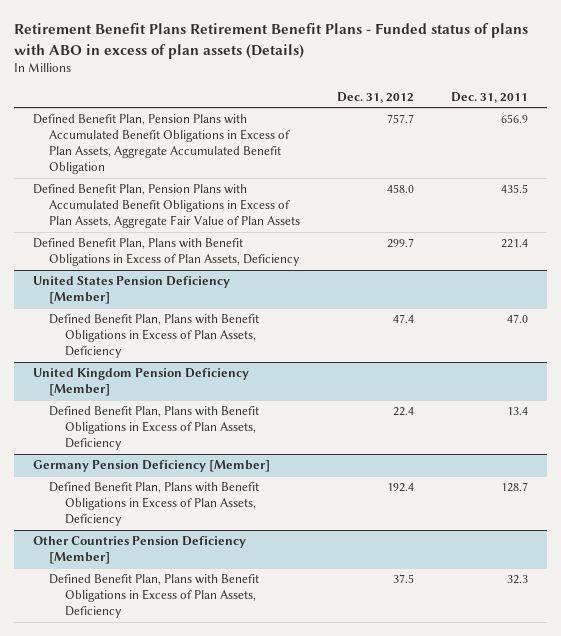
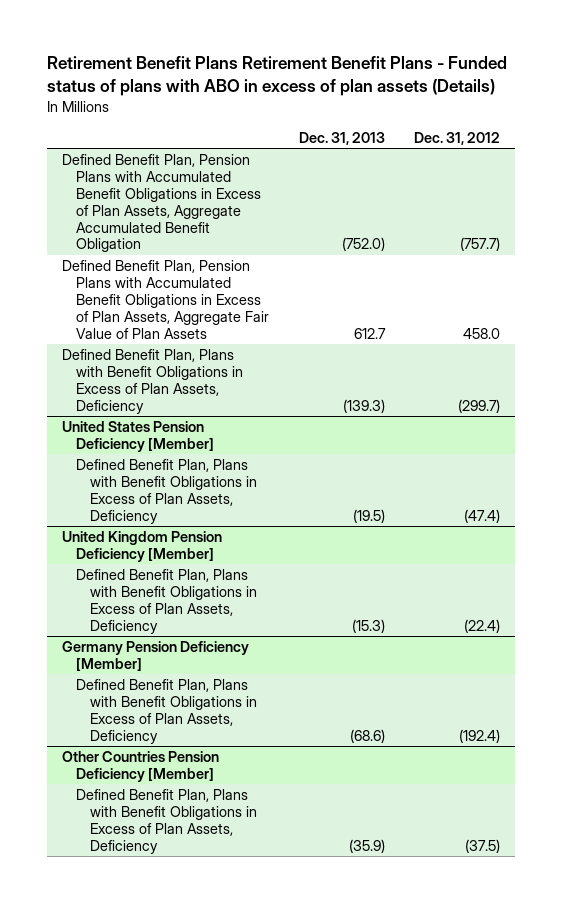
- | Dec. 31, 2012 | Dec. 31, 2011
+ | Dec. 31, 2013 | Dec. 31, 2012
- Defined Benefit Plan, Pension Plans with Accumulated Benefit Obligations in Excess of Plan Assets, Aggregate Accumulated Benefit Obligation | 757.7 | 656.9
+ Defined Benefit Plan, Pension Plans with Accumulated Benefit Obligations in Excess of Plan Assets, Aggregate Accumulated Benefit Obligation | (752.0) | (757.7)
- Defined Benefit Plan, Plans with Benefit Obligations in Excess of Plan Assets, Deficiency | 299.7 | 221.4
+ Defined Benefit Plan, Plans with Benefit Obligations in Excess of Plan Assets, Deficiency | (139.3) | (299.7)
@ United States Pension Deficiency [Member]
- Defined Benefit Plan, Plans with Benefit Obligations in Excess of Plan Assets, Deficiency | 47.4 | 47.0
+ Defined Benefit Plan, Plans with Benefit Obligations in Excess of Plan Assets, Deficiency | (19.5) | (47.4)
@ United Kingdom Pension Deficiency [Member]
- Defined Benefit Plan, Plans with Benefit Obligations in Excess of Plan Assets, Deficiency | 22.4 | 13.4
+ Defined Benefit Plan, Plans with Benefit Obligations in Excess of Plan Assets, Deficiency | (15.3) | (22.4)
@ Germany Pension Deficiency [Member]
- Defined Benefit Plan, Plans with Benefit Obligations in Excess of Plan Assets, Deficiency | 192.4 | 128.7
+ Defined Benefit Plan, Plans with Benefit Obligations in Excess of Plan Assets, Deficiency | (68.6) | (192.4)
@ Other Countries Pension Deficiency [Member]
- Defined Benefit Plan, Plans with Benefit Obligations in Excess of Plan Assets, Deficiency | 37.5 | 32.3
+ Defined Benefit Plan, Plans with Benefit Obligations in Excess of Plan Assets, Deficiency | (35.9) | (37.5)

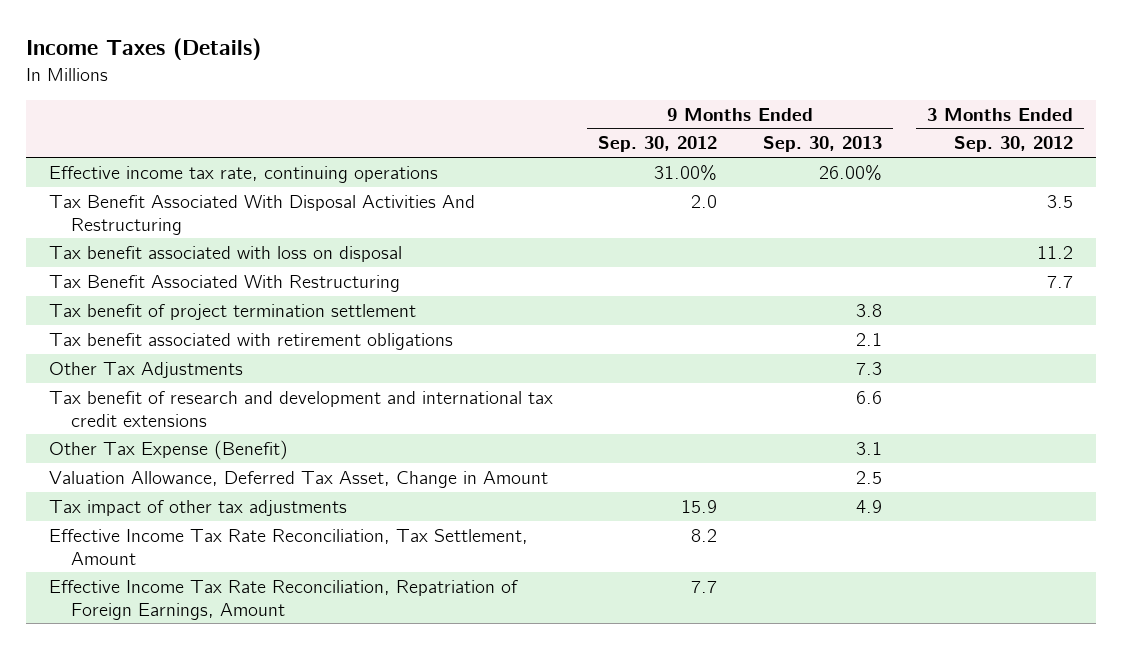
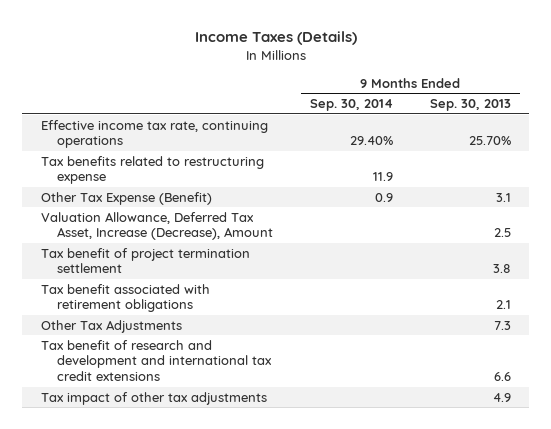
- | 9 Months Ended Sep. 30, 2012 | 9 Months Ended Sep. 30, 2013 | 3 Months Ended Sep. 30, 2012
+ | 9 Months Ended Sep. 30, 2014 | 9 Months Ended Sep. 30, 2013
- Effective income tax rate, continuing operations | 31.00% | 26.00% |
- Tax Benefit Associated With Disposal Activities And Restructuring | 2.0 | | 3.5
- Tax benefit associated with loss on disposal | | | 11.2
- Tax Benefit Associated With Restructuring | | | 7.7
+ Effective income tax rate, continuing operations | 29.40% | 25.70%
+ Tax benefits related to restructuring expense | 11.9 |
moved up: Other Tax Expense (Benefit) | 0.9 | 3.1
+ Valuation Allowance, Deferred Tax Asset, Increase (Decrease), Amount | | 2.5
- Valuation Allowance, Deferred Tax Asset, Change in Amount | | 2.5 |
- Effective Income Tax Rate Reconciliation, Tax Settlement, Amount | 8.2 | |
- Effective Income Tax Rate Reconciliation, Repatriation of Foreign Earnings, Amount | 7.7 | |

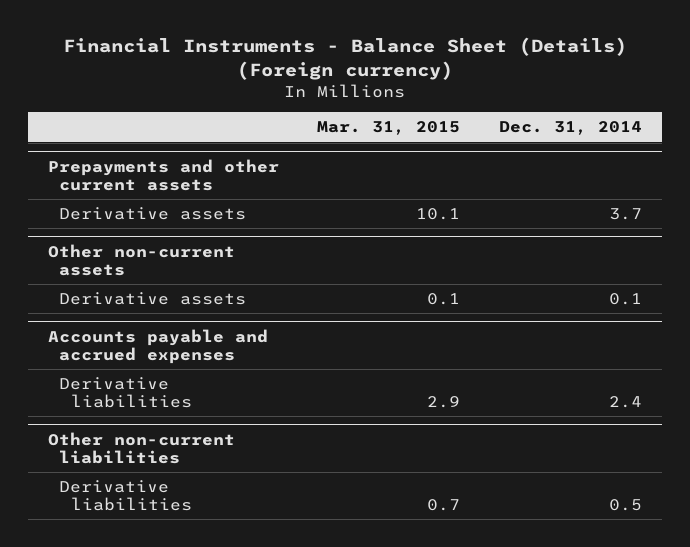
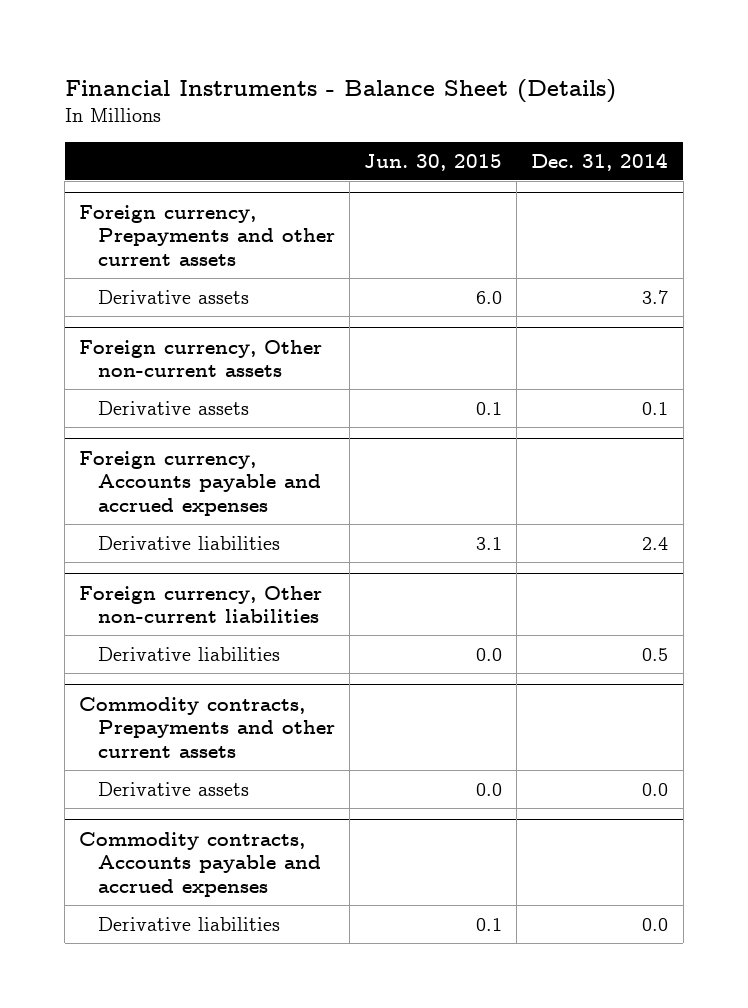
- Financial Instruments - Balance Sheet (Details) (Foreign currency)
+ Financial Instruments - Balance Sheet (Details)
- | Mar. 31, 2015 | Dec. 31, 2014
+ | Jun. 30, 2015 | Dec. 31, 2014
- Prepayments and other current assets
+ Foreign currency, Prepayments and other current assets
- Other non-current assets
+ Foreign currency, Other non-current assets
- Accounts payable and accrued expenses
+ Foreign currency, Accounts payable and accrued expenses
- Other non-current liabilities
+ Foreign currency, Other non-current liabilities
+ Commodity contracts, Prepayments and other current assets
+ Derivative assets | 0.0 | 0.0
+ Commodity contracts, Accounts payable and accrued expenses
+ Derivative liabilities | 0.1 | 0.0

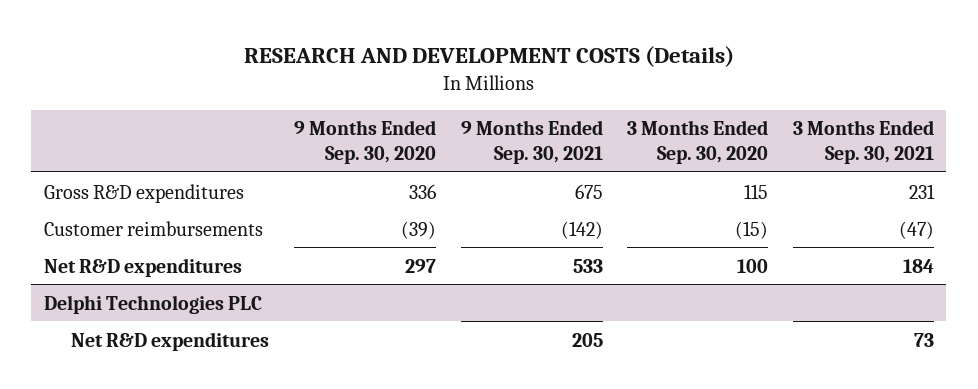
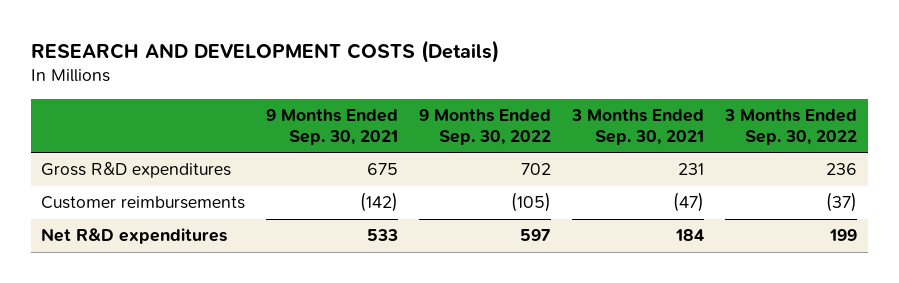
- | 9 Months Ended Sep. 30, 2020 | 9 Months Ended Sep. 30, 2021 | 3 Months Ended Sep. 30, 2020 | 3 Months Ended Sep. 30, 2021
+ | 9 Months Ended Sep. 30, 2021 | 9 Months Ended Sep. 30, 2022 | 3 Months Ended Sep. 30, 2021 | 3 Months Ended Sep. 30, 2022
- Delphi Technologies PLC
- Net R&D expenditures | | 205 | | 73

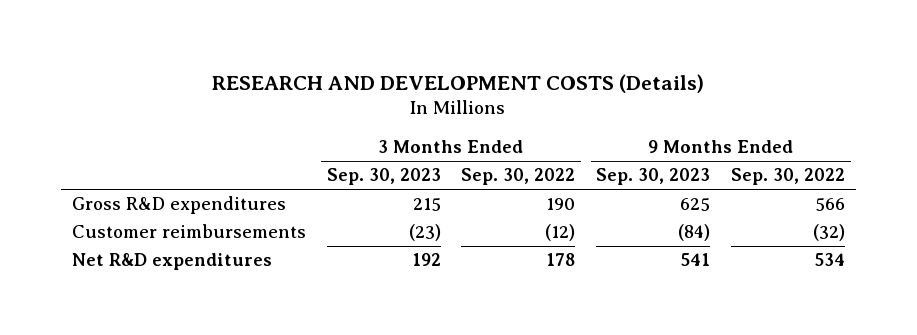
- | 9 Months Ended Sep. 30, 2021 | 9 Months Ended Sep. 30, 2022 | 3 Months Ended Sep. 30, 2021 | 3 Months Ended Sep. 30, 2022
+ | 3 Months Ended Sep. 30, 2023 | 3 Months Ended Sep. 30, 2022 | 9 Months Ended Sep. 30, 2023 | 9 Months Ended Sep. 30, 2022
- Gross R&D expenditures | 675 | 702 | 231 | 236
- Customer reimbursements | (142) | (105) | (47) | (37)
- Net R&D expenditures | 533 | 597 | 184 | 199
+ Gross R&D expenditures | 215 | 190 | 625 | 566
+ Customer reimbursements | (23) | (12) | (84) | (32)
+ Net R&D expenditures | 192 | 178 | 541 | 534

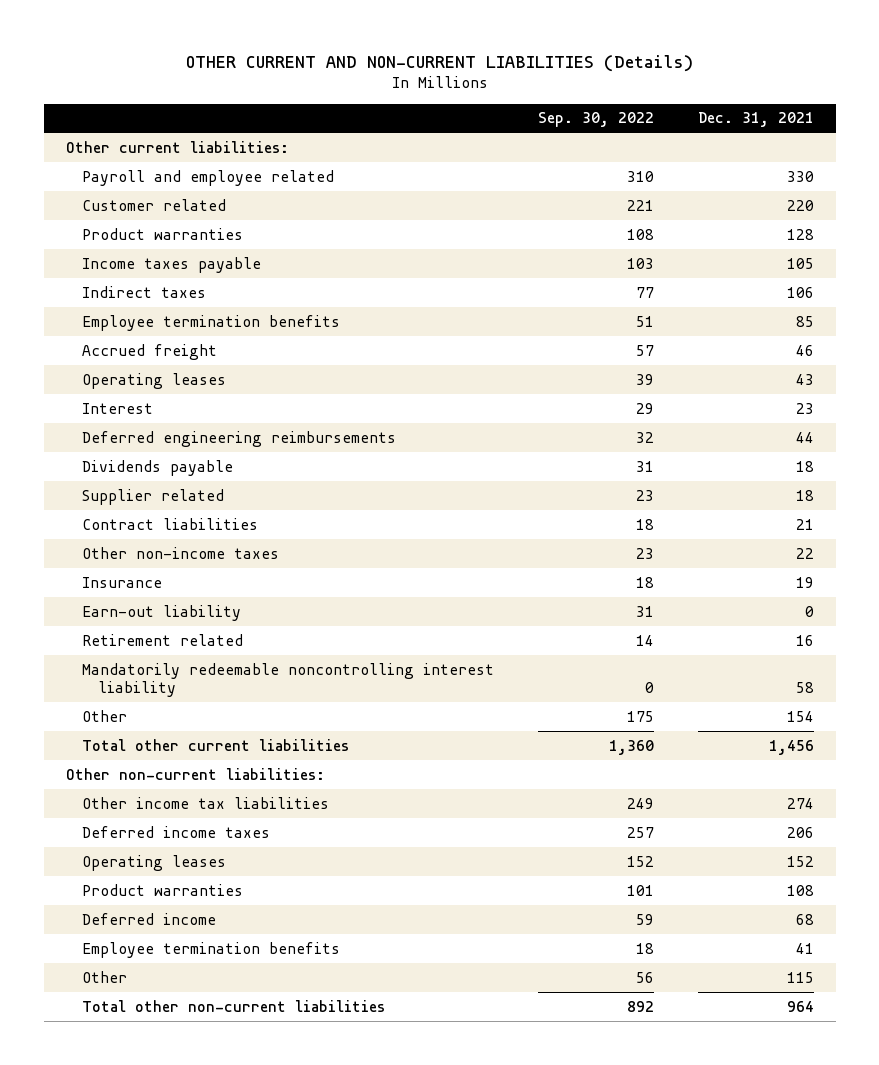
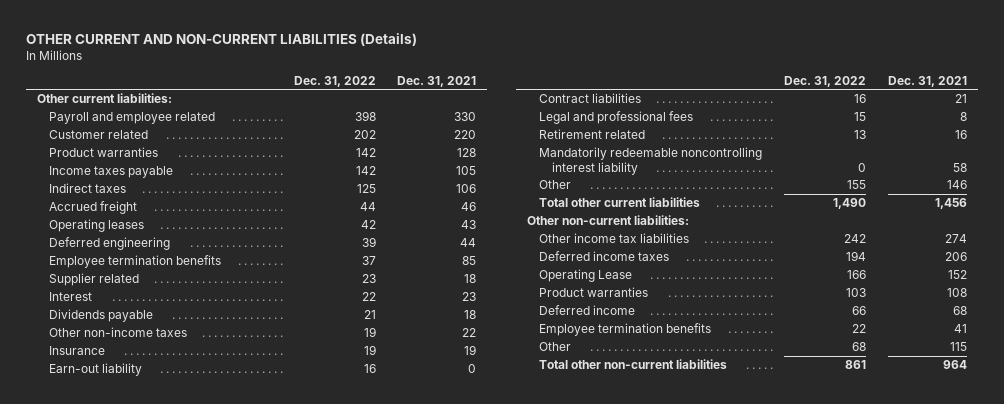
- | Sep. 30, 2022 | Dec. 31, 2021
+ | Dec. 31, 2022 | Dec. 31, 2021
+ Deferred engineering | 39 | 44
moved down: Employee termination benefits | 37 | 85
moved up: Supplier related | 23 | 18
- Deferred engineering reimbursements | 32 | 44
moved down: Contract liabilities | 16 | 21
+ Legal and professional fees | 15 | 8
- Other | 175 | 154
+ Other | 155 | 146
- Operating leases | 152 | 152
+ Operating Lease | 166 | 152

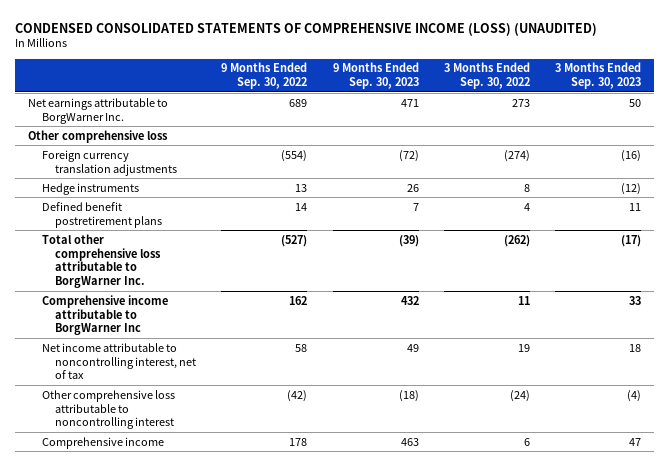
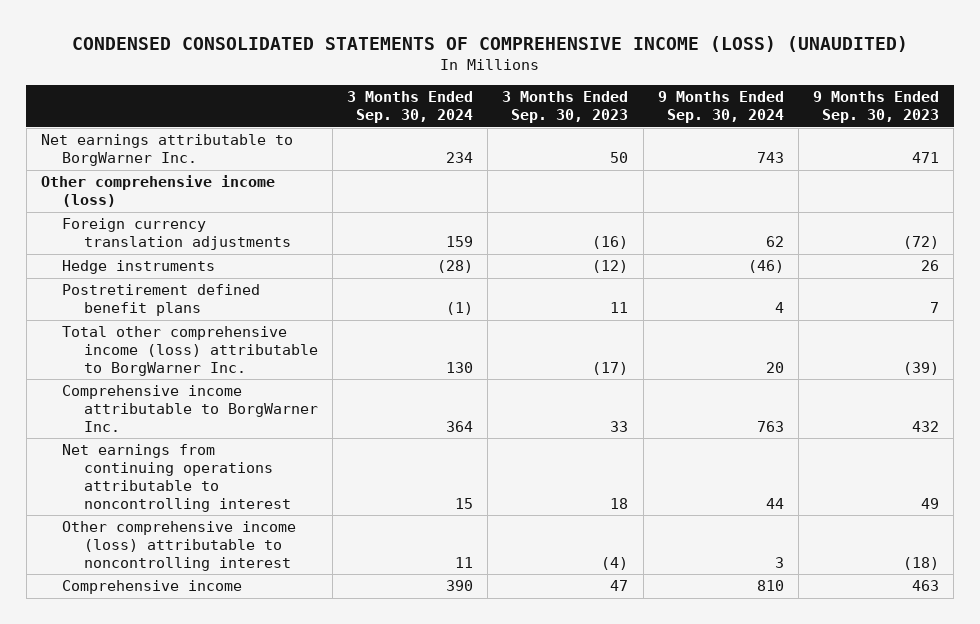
- | 9 Months Ended Sep. 30, 2022 | 9 Months Ended Sep. 30, 2023 | 3 Months Ended Sep. 30, 2022 | 3 Months Ended Sep. 30, 2023
+ | 3 Months Ended Sep. 30, 2024 | 3 Months Ended Sep. 30, 2023 | 9 Months Ended Sep. 30, 2024 | 9 Months Ended Sep. 30, 2023
- Other comprehensive loss
+ Other comprehensive income (loss)
- Defined benefit postretirement plans | 14 | 7 | 4 | 11
- Total other comprehensive loss attributable to BorgWarner Inc. | (527) | (39) | (262) | (17)
- Comprehensive income attributable to BorgWarner Inc | 162 | 432 | 11 | 33
- Net income attributable to noncontrolling interest, net of tax | 58 | 49 | 19 | 18
- Other comprehensive loss attributable to noncontrolling interest | (42) | (18) | (24) | (4)
+ Postretirement defined benefit plans | (1) | 11 | 4 | 7
+ Total other comprehensive income (loss) attributable to BorgWarner Inc. | 130 | (17) | 20 | (39)
+ Comprehensive income attributable to BorgWarner Inc. | 364 | 33 | 763 | 432
+ Net earnings from continuing operations attributable to noncontrolling interest | 15 | 18 | 44 | 49
+ Other comprehensive income (loss) attributable to noncontrolling interest | 11 | (4) | 3 | (18)

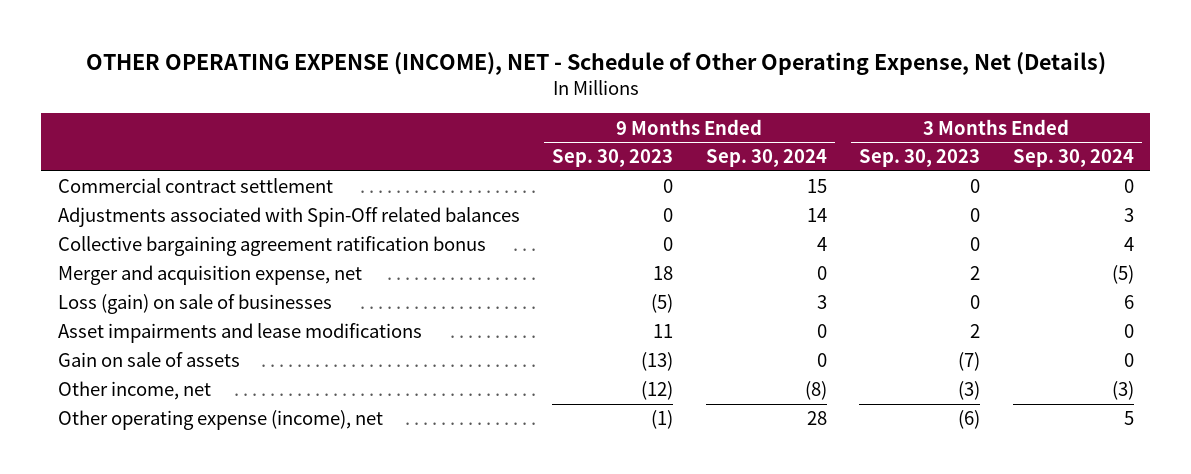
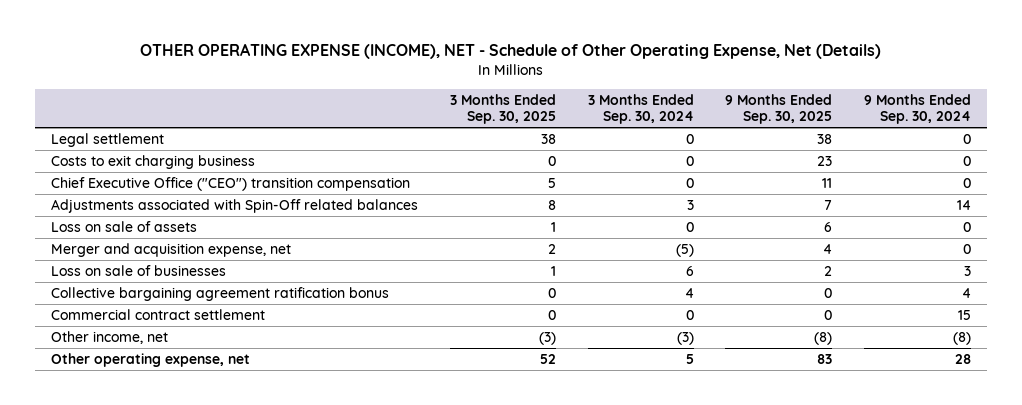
- | 9 Months Ended Sep. 30, 2023 | 9 Months Ended Sep. 30, 2024 | 3 Months Ended Sep. 30, 2023 | 3 Months Ended Sep. 30, 2024
+ | 3 Months Ended Sep. 30, 2025 | 3 Months Ended Sep. 30, 2024 | 9 Months Ended Sep. 30, 2025 | 9 Months Ended Sep. 30, 2024
+ Legal settlement | 38 | 0 | 38 | 0
+ Costs to exit charging business | 0 | 0 | 23 | 0
+ Chief Executive Office ("CEO") transition compensation | 5 | 0 | 11 | 0
+ Loss on sale of assets | 1 | 0 | 6 | 0
- Loss (gain) on sale of businesses | (5) | 3 | 0 | 6
- Asset impairments and lease modifications | 11 | 0 | 2 | 0
- Gain on sale of assets | (13) | 0 | (7) | 0
+ Loss on sale of businesses | 1 | 6 | 2 | 3
moved down: Collective bargaining agreement ratification bonus | 0 | 4 | 0 | 4
moved down: Commercial contract settlement | 0 | 0 | 0 | 15
- Other operating expense (income), net | (1) | 28 | (6) | 5
+ Other operating expense, net | 52 | 5 | 83 | 28

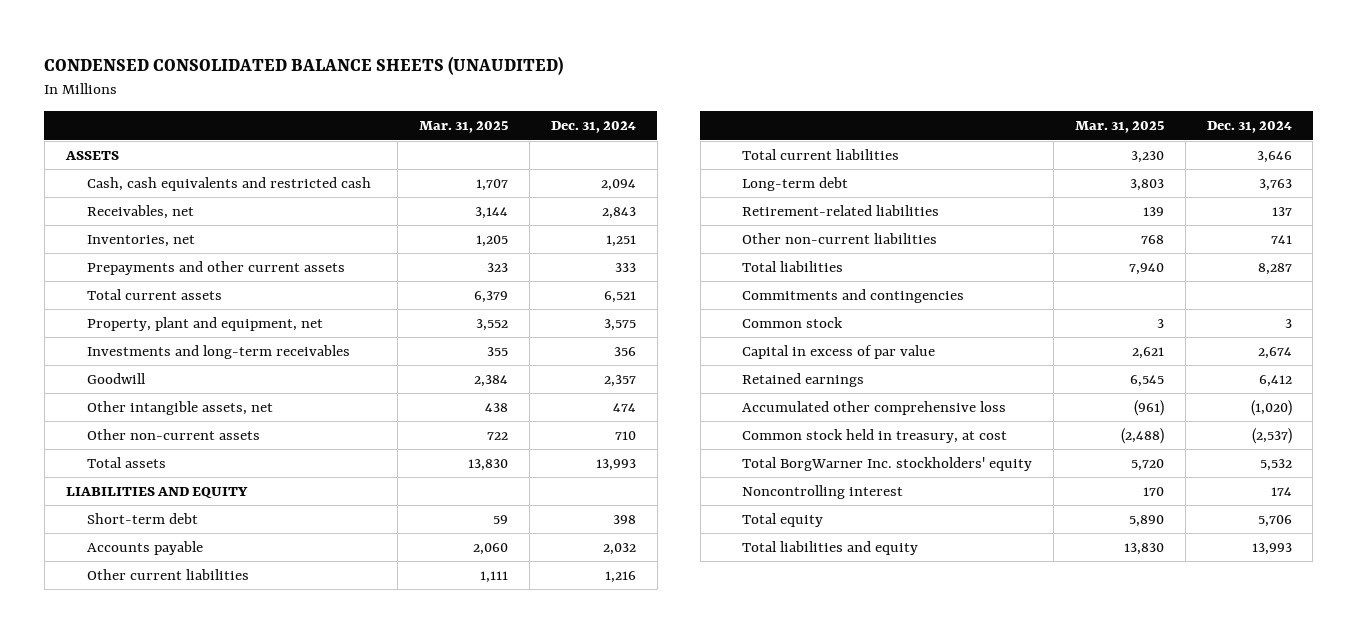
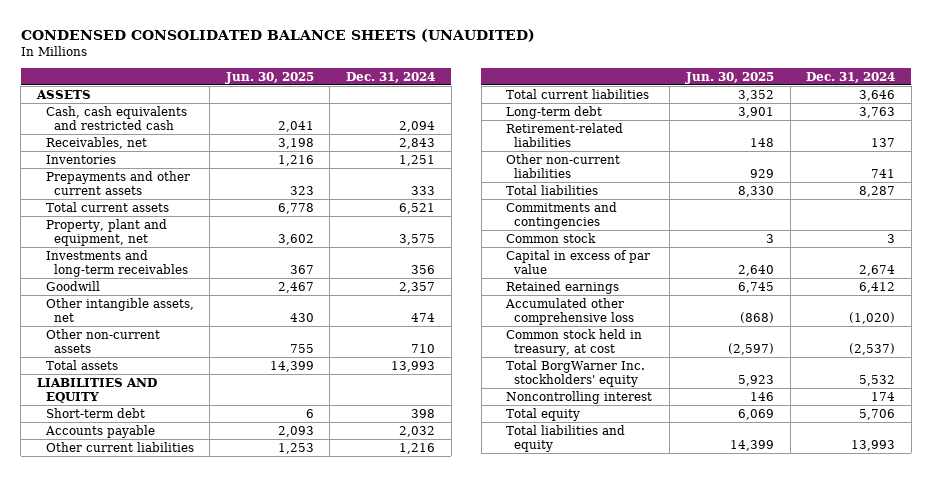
- | Mar. 31, 2025 | Dec. 31, 2024
+ | Jun. 30, 2025 | Dec. 31, 2024
- Inventories, net | 1,205 | 1,251
+ Inventories | 1,216 | 1,251

